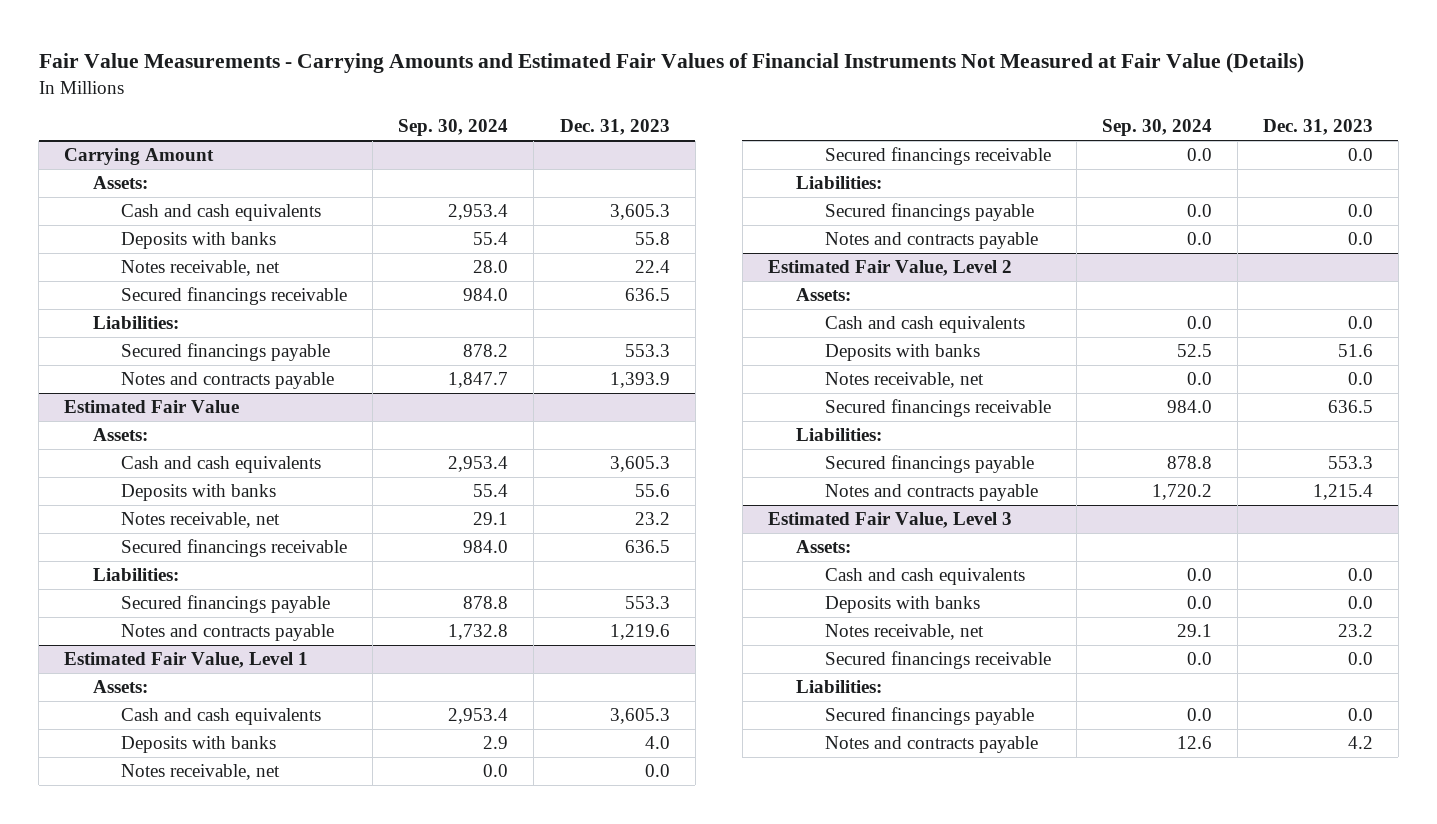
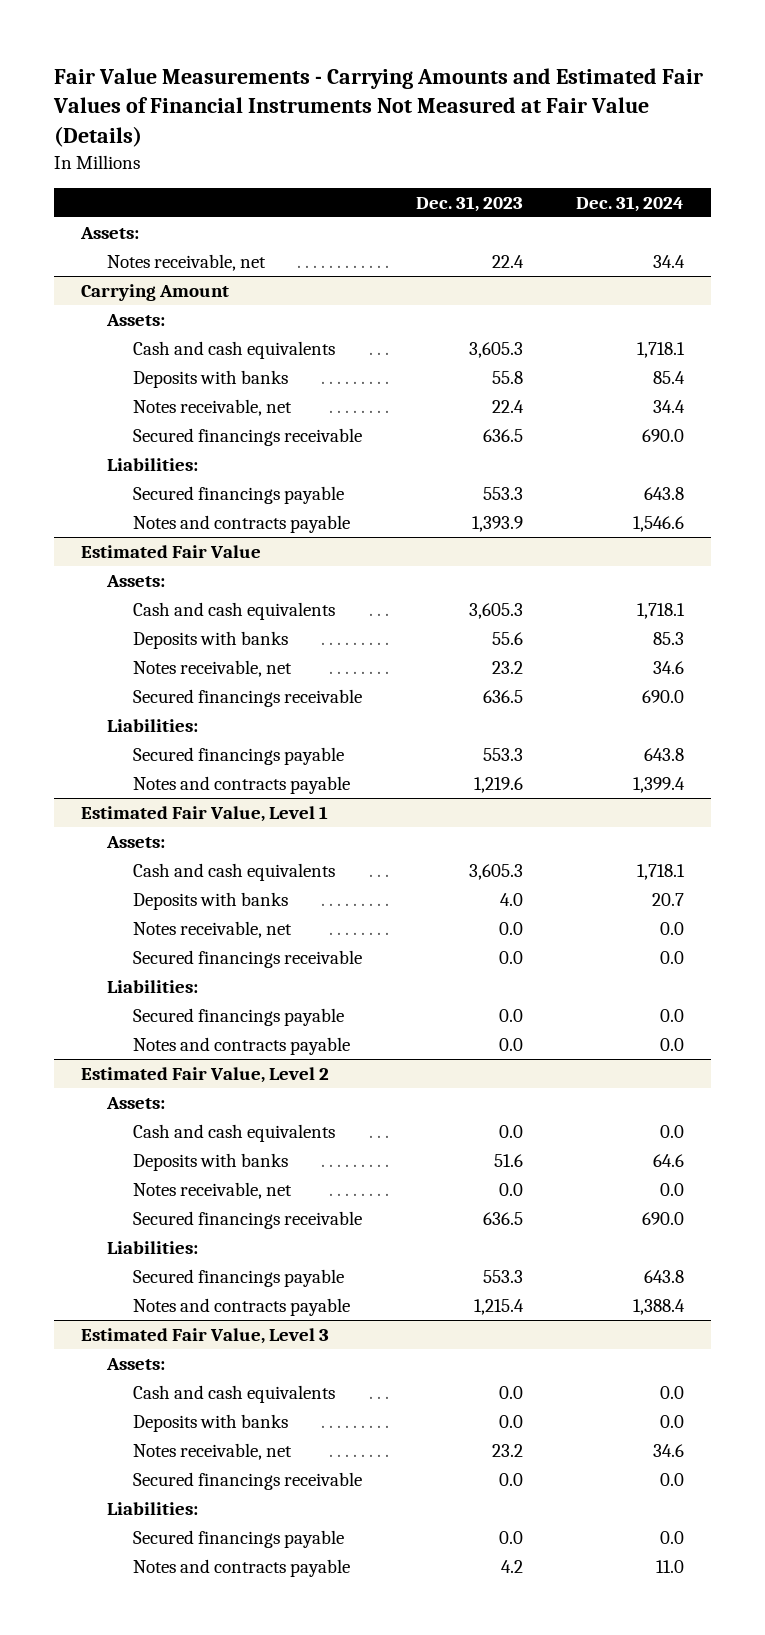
- | Sep. 30, 2024 | Dec. 31, 2023
+ | Dec. 31, 2023 | Dec. 31, 2024
+ Assets:
+ Notes receivable, net | 22.4 | 34.4

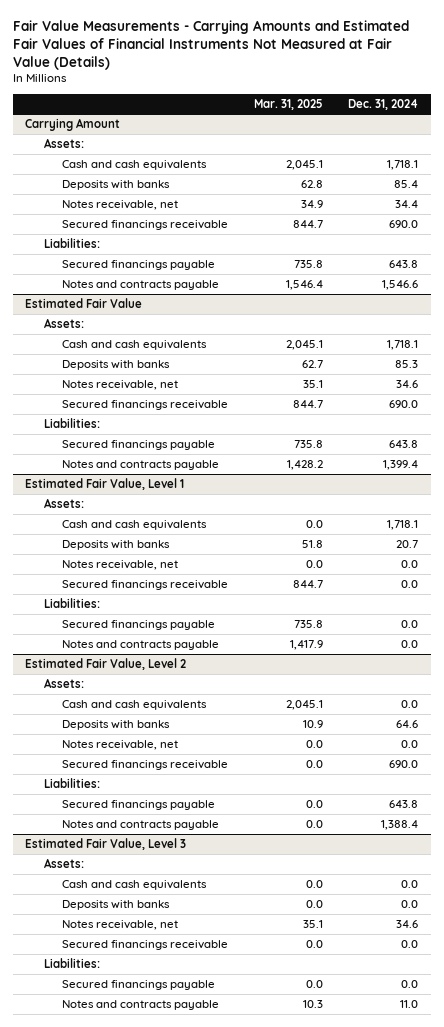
- | Dec. 31, 2023 | Dec. 31, 2024
+ | Mar. 31, 2025 | Dec. 31, 2024
- Assets:
- Notes receivable, net | 22.4 | 34.4

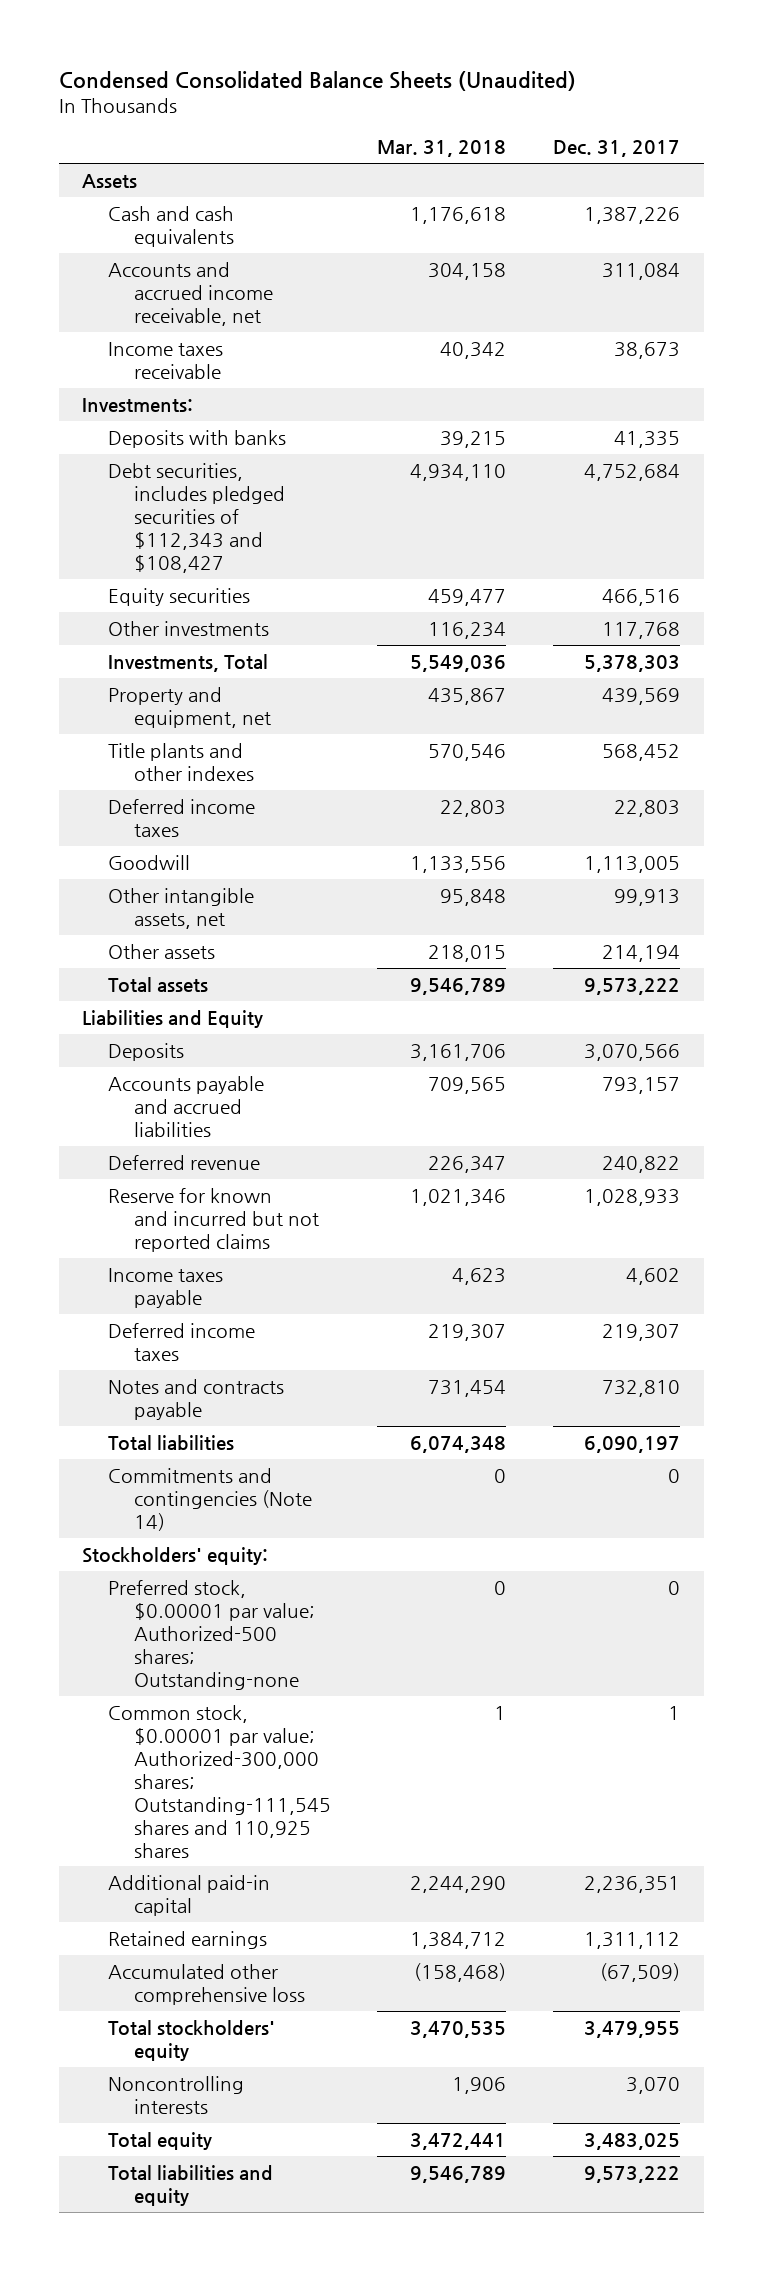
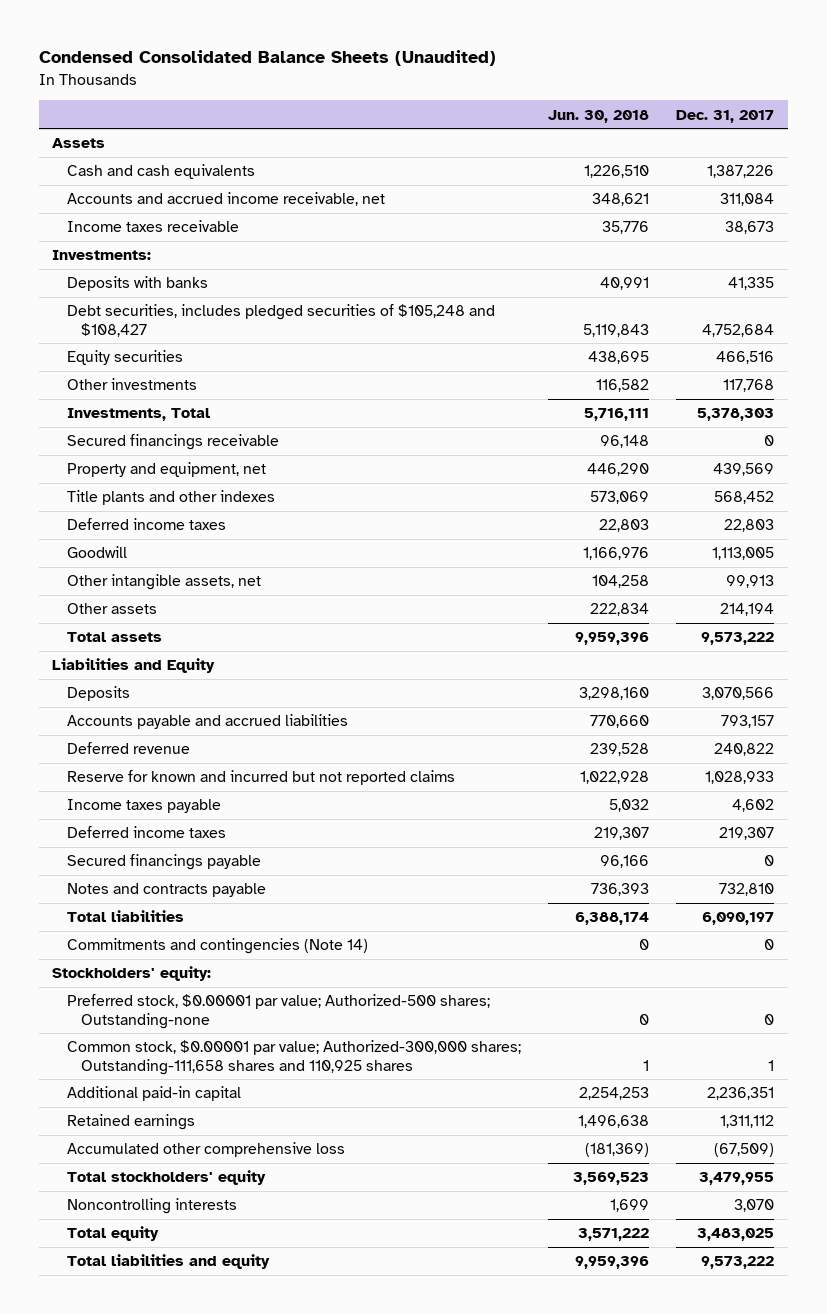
- | Mar. 31, 2018 | Dec. 31, 2017
+ | Jun. 30, 2018 | Dec. 31, 2017
- Debt securities, includes pledged securities of $112,343 and $108,427 | 4,934,110 | 4,752,684
+ Debt securities, includes pledged securities of $105,248 and $108,427 | 5,119,843 | 4,752,684
+ Secured financings receivable | 96,148 | 0
+ Secured financings payable | 96,166 | 0
- Common stock, $0.00001 par value; Authorized-300,000 shares; Outstanding-111,545 shares and 110,925 shares | 1 | 1
+ Common stock, $0.00001 par value; Authorized-300,000 shares; Outstanding-111,658 shares and 110,925 shares | 1 | 1

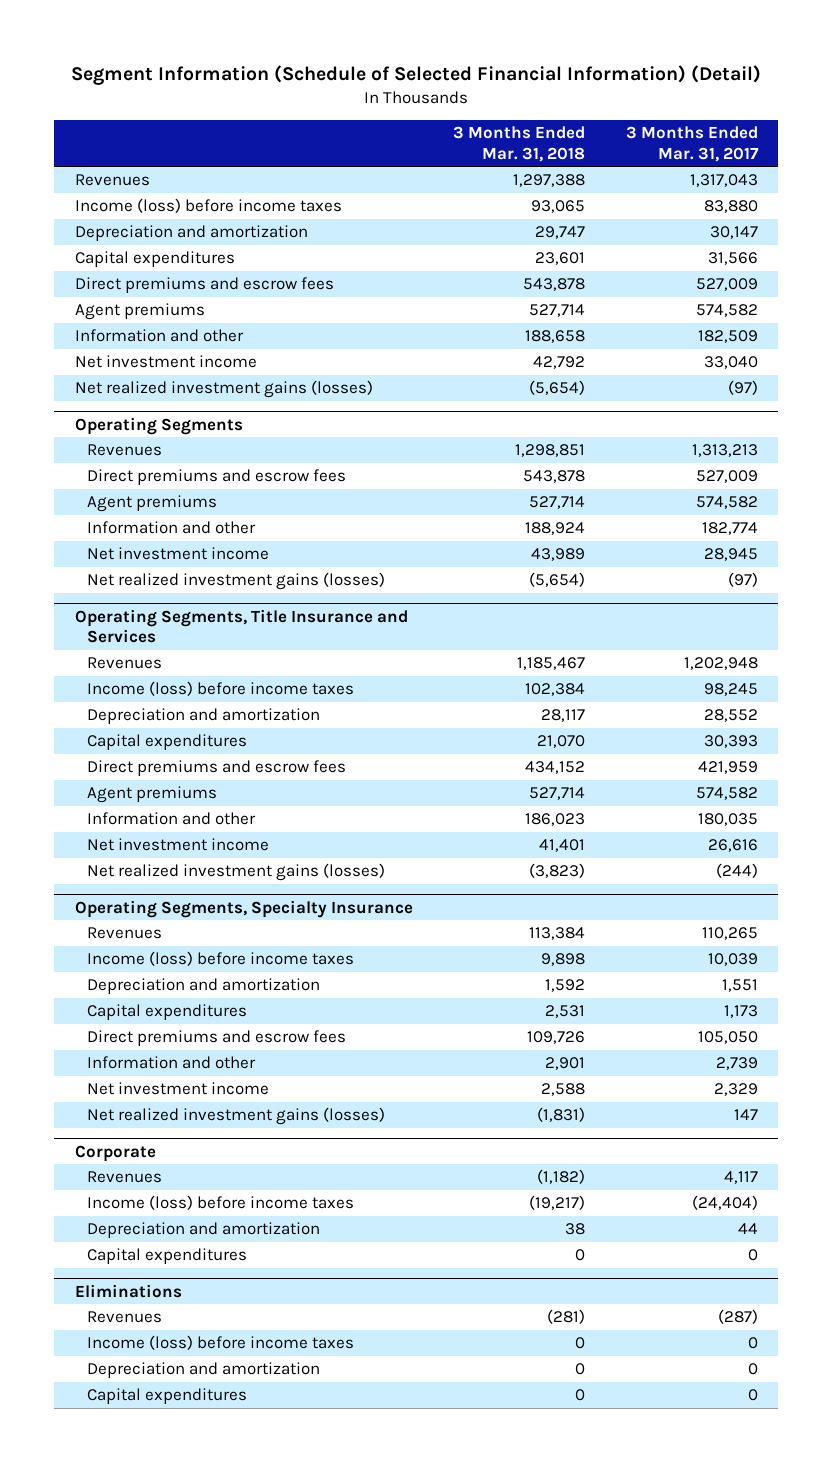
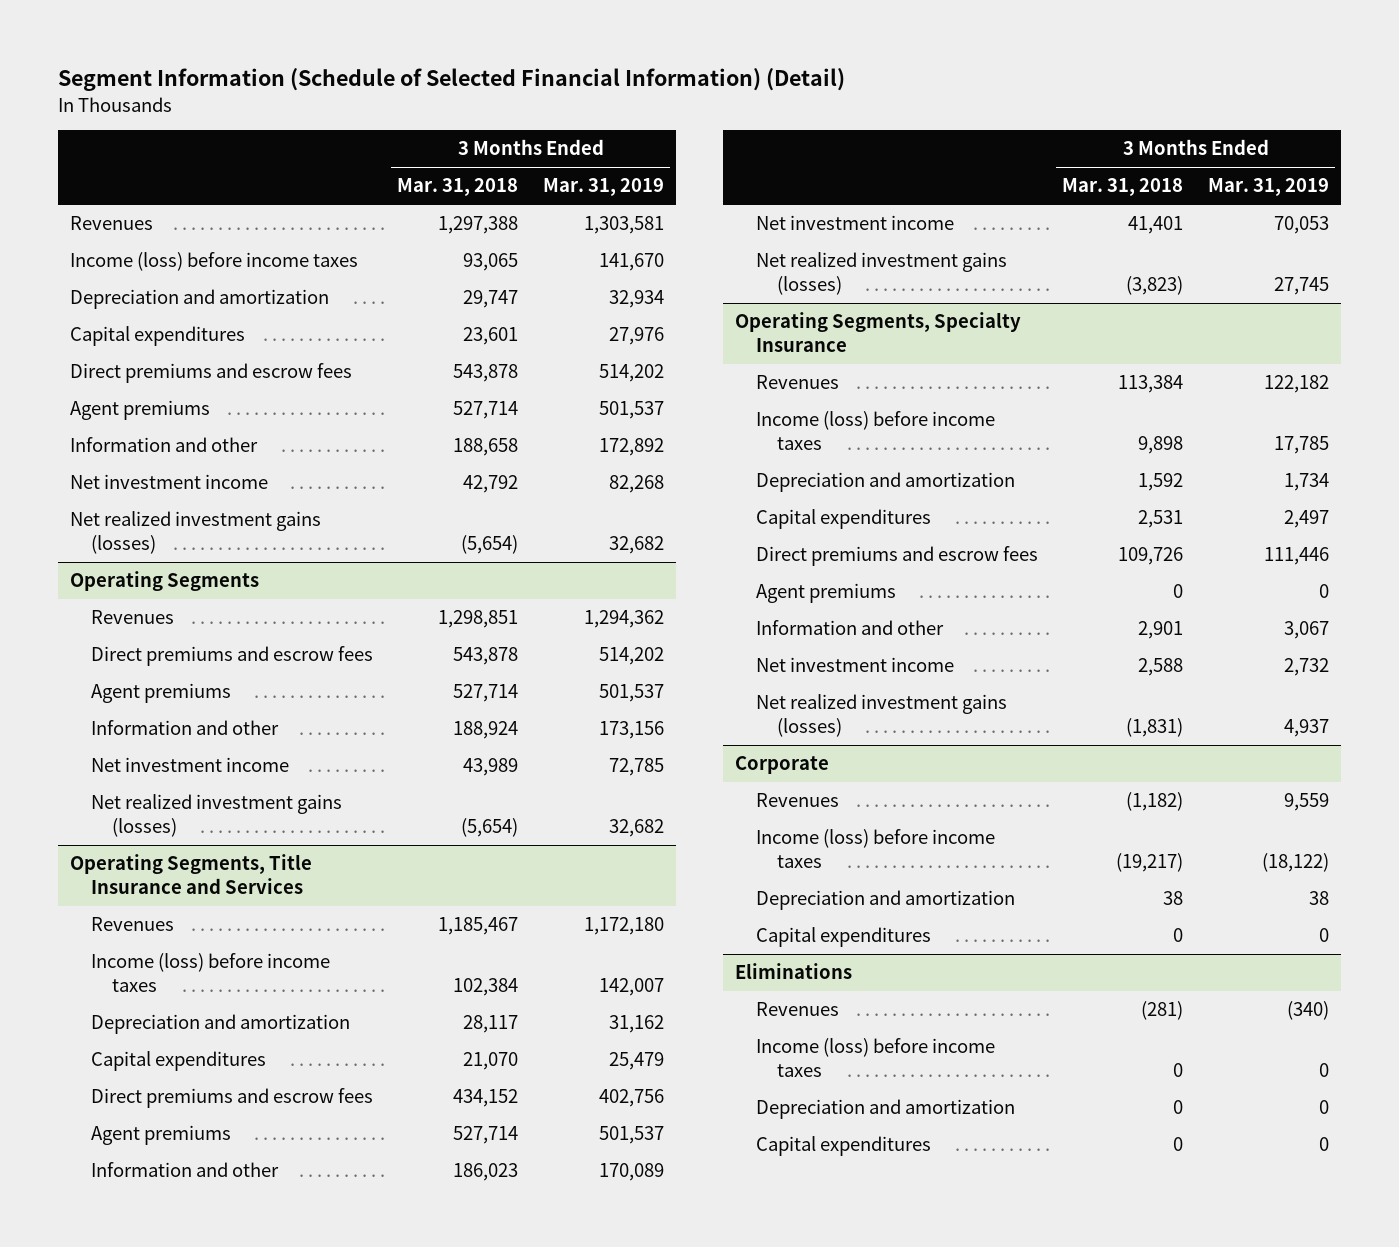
- | 3 Months Ended Mar. 31, 2018 | 3 Months Ended Mar. 31, 2017
+ | 3 Months Ended Mar. 31, 2018 | 3 Months Ended Mar. 31, 2019
@ Operating Segments, Specialty Insurance
+ Agent premiums | 0 | 0

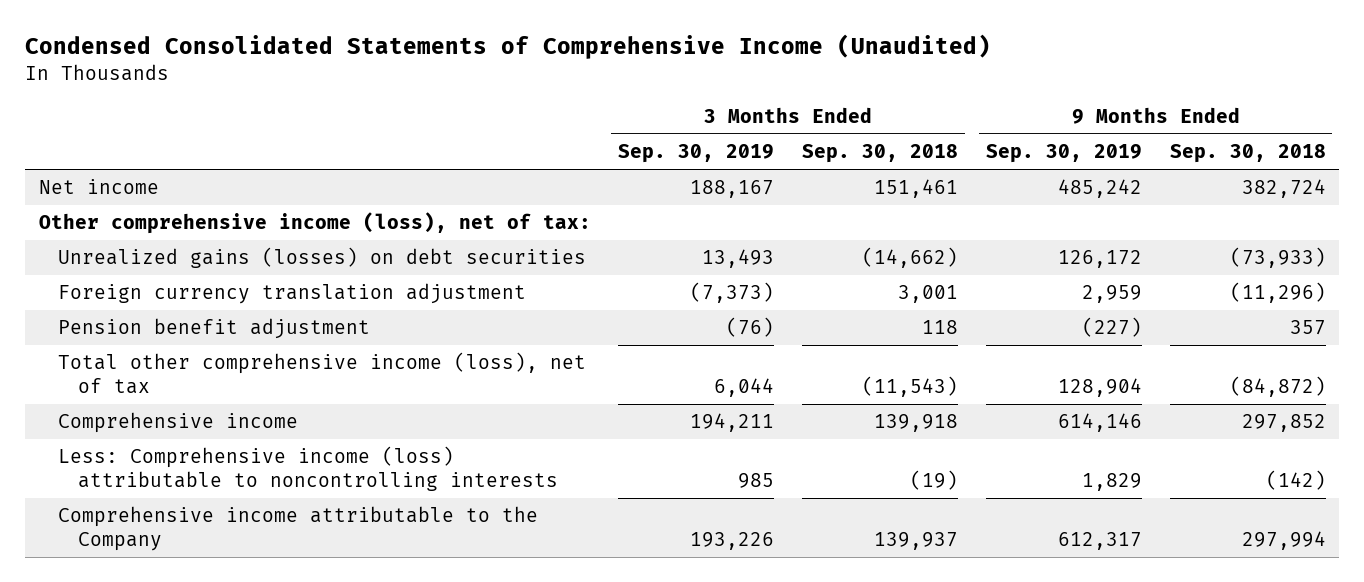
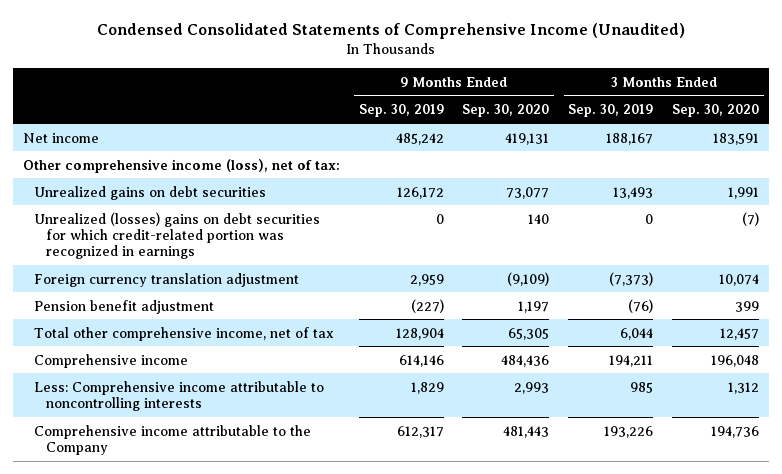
- | 3 Months Ended Sep. 30, 2019 | 3 Months Ended Sep. 30, 2018 | 9 Months Ended Sep. 30, 2019 | 9 Months Ended Sep. 30, 2018
+ | 9 Months Ended Sep. 30, 2019 | 9 Months Ended Sep. 30, 2020 | 3 Months Ended Sep. 30, 2019 | 3 Months Ended Sep. 30, 2020
- Unrealized gains (losses) on debt securities | 13,493 | (14,662) | 126,172 | (73,933)
+ Unrealized gains on debt securities | 126,172 | 73,077 | 13,493 | 1,991
+ Unrealized (losses) gains on debt securities for which credit-related portion was recognized in earnings | 0 | 140 | 0 | (7)
- Total other comprehensive income (loss), net of tax | 6,044 | (11,543) | 128,904 | (84,872)
+ Total other comprehensive income, net of tax | 128,904 | 65,305 | 6,044 | 12,457
- Less: Comprehensive income (loss) attributable to noncontrolling interests | 985 | (19) | 1,829 | (142)
+ Less: Comprehensive income attributable to noncontrolling interests | 1,829 | 2,993 | 985 | 1,312

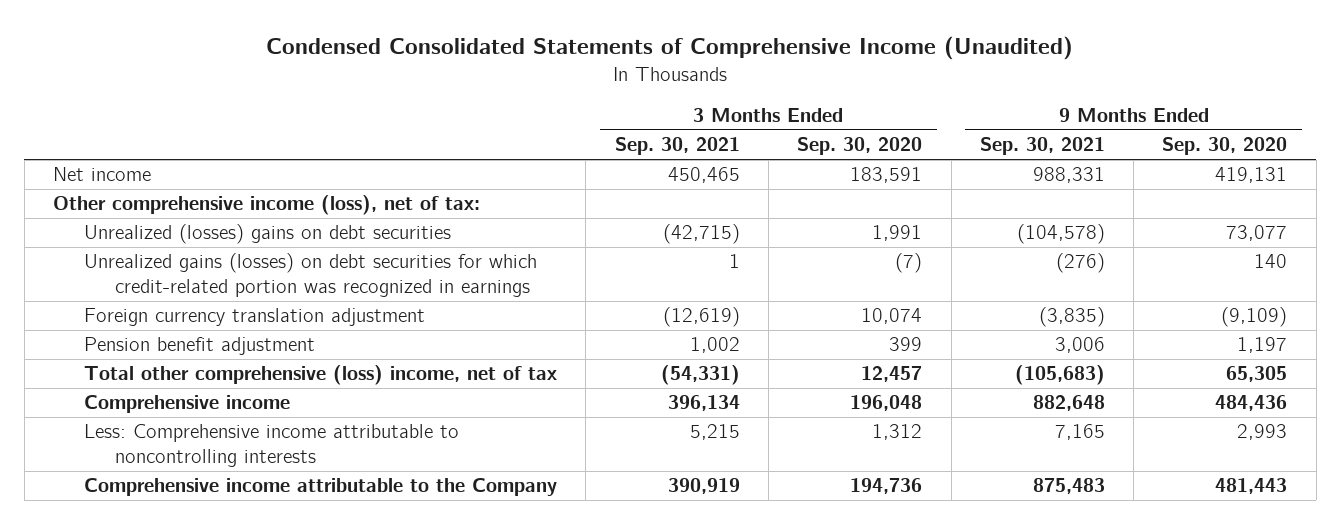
- | 9 Months Ended Sep. 30, 2019 | 9 Months Ended Sep. 30, 2020 | 3 Months Ended Sep. 30, 2019 | 3 Months Ended Sep. 30, 2020
+ | 3 Months Ended Sep. 30, 2021 | 3 Months Ended Sep. 30, 2020 | 9 Months Ended Sep. 30, 2021 | 9 Months Ended Sep. 30, 2020
- Unrealized gains on debt securities | 126,172 | 73,077 | 13,493 | 1,991
- Unrealized (losses) gains on debt securities for which credit-related portion was recognized in earnings | 0 | 140 | 0 | (7)
+ Unrealized (losses) gains on debt securities | (42,715) | 1,991 | (104,578) | 73,077
+ Unrealized gains (losses) on debt securities for which credit-related portion was recognized in earnings | 1 | (7) | (276) | 140
- Total other comprehensive income, net of tax | 128,904 | 65,305 | 6,044 | 12,457
+ Total other comprehensive (loss) income, net of tax | (54,331) | 12,457 | (105,683) | 65,305

